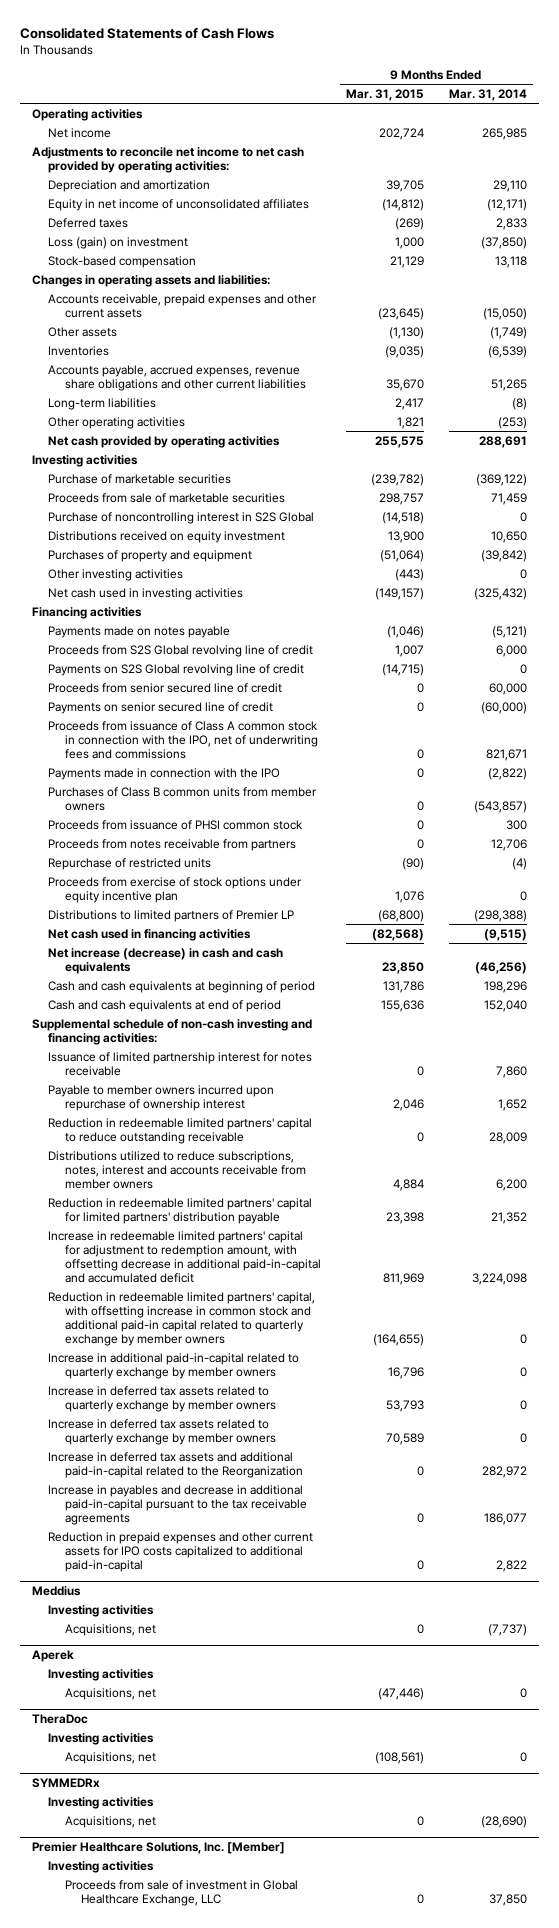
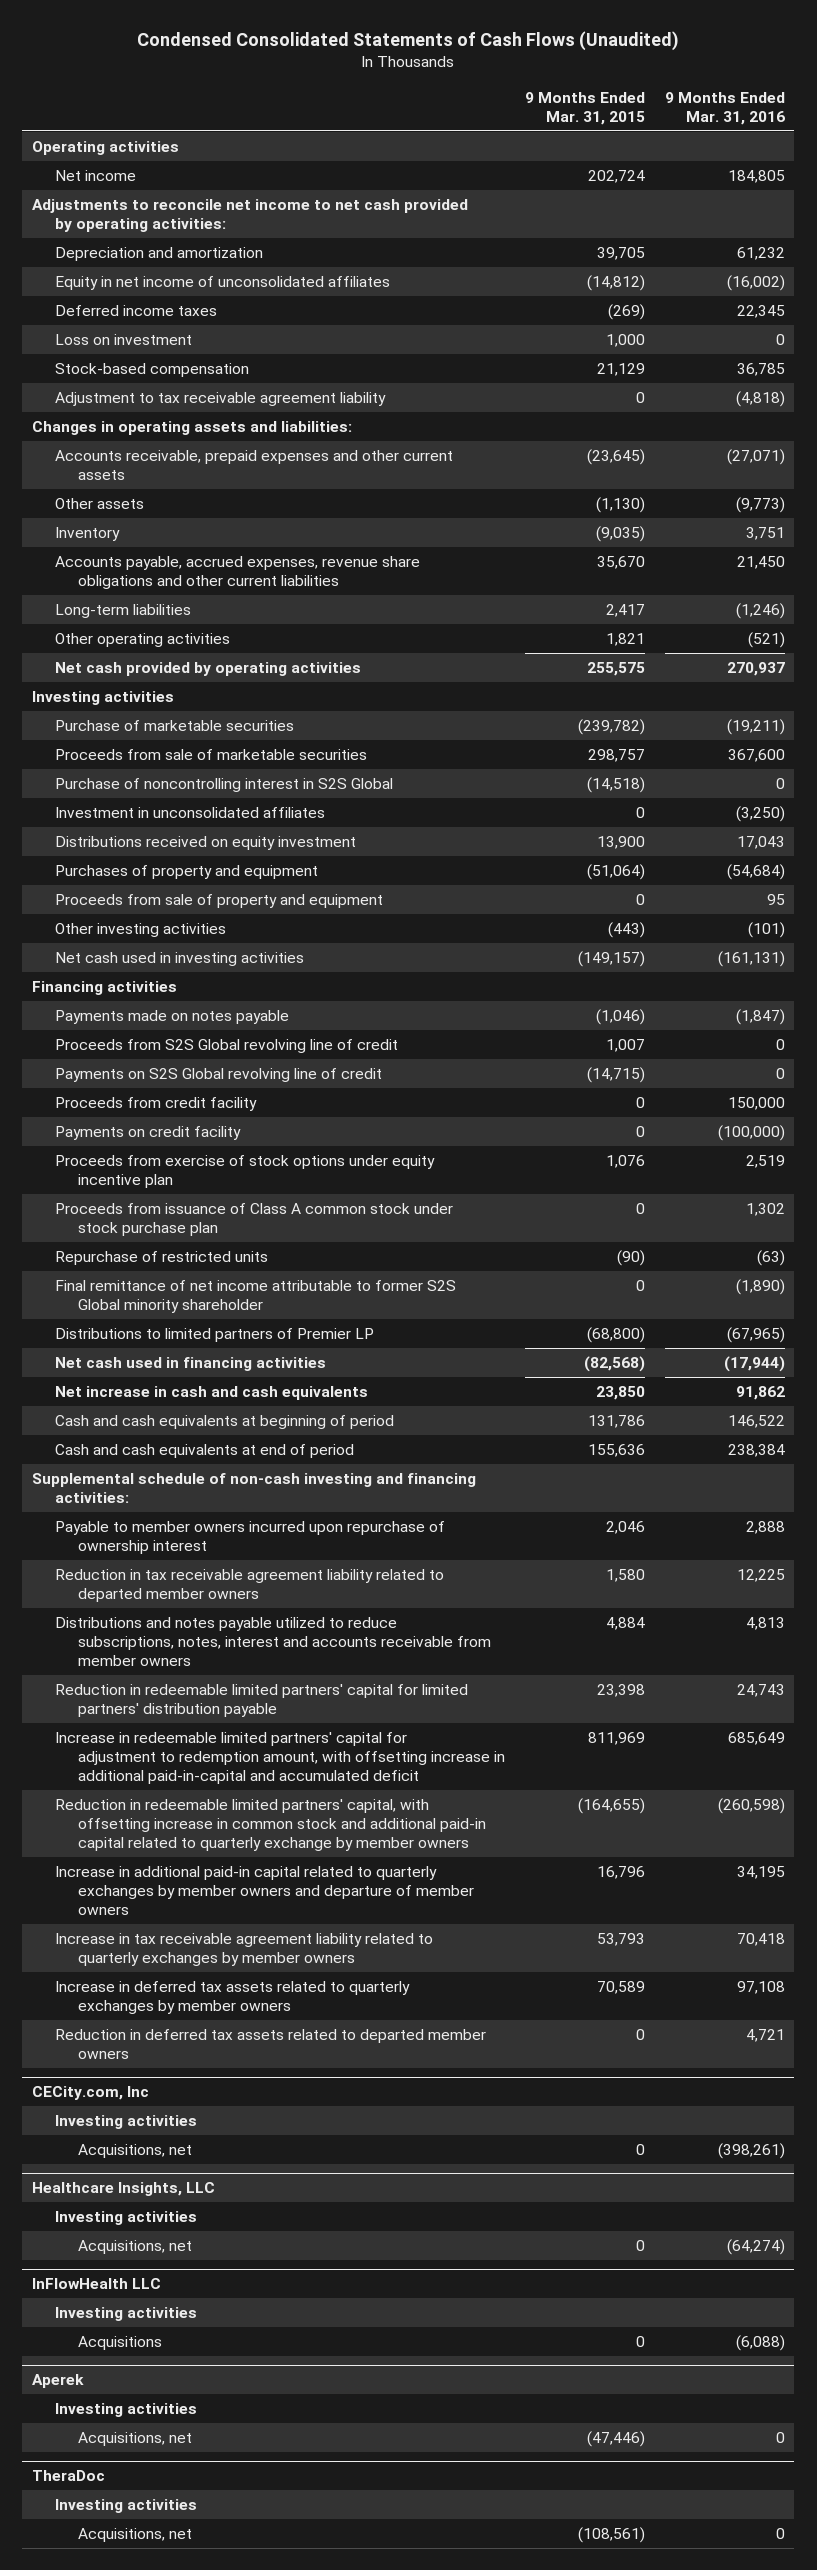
- Consolidated Statements of Cash Flows
+ Condensed Consolidated Statements of Cash Flows (Unaudited)
- | 9 Months Ended Mar. 31, 2015 | 9 Months Ended Mar. 31, 2014
+ | 9 Months Ended Mar. 31, 2015 | 9 Months Ended Mar. 31, 2016
- Deferred taxes | (269) | 2,833
- Loss (gain) on investment | 1,000 | (37,850)
+ Deferred income taxes | (269) | 22,345
+ Loss on investment | 1,000 | 0
+ Adjustment to tax receivable agreement liability | 0 | (4,818)
- Inventories | (9,035) | (6,539)
+ Inventory | (9,035) | 3,751
+ Investment in unconsolidated affiliates | 0 | (3,250)
+ Proceeds from sale of property and equipment | 0 | 95
- Proceeds from senior secured line of credit | 0 | 60,000
- Payments on senior secured line of credit | 0 | (60,000)
- Proceeds from issuance of Class A common stock in connection with the IPO, net of underwriting fees and commissions | 0 | 821,671
- Payments made in connection with the IPO | 0 | (2,822)
- Purchases of Class B common units from member owners | 0 | (543,857)
- Proceeds from issuance of PHSI common stock | 0 | 300
- Proceeds from notes receivable from partners | 0 | 12,706
+ Proceeds from credit facility | 0 | 150,000
+ Payments on credit facility | 0 | (100,000)
+ Proceeds from issuance of Class A common stock under stock purchase plan | 0 | 1,302
moved down: Repurchase of restricted units | (90) | (63)
+ Final remittance of net income attributable to former S2S Global minority shareholder | 0 | (1,890)
- Net increase (decrease) in cash and cash equivalents | 23,850 | (46,256)
+ Net increase in cash and cash equivalents | 23,850 | 91,862
- Issuance of limited partnership interest for notes receivable | 0 | 7,860
- Reduction in redeemable limited partners' capital to reduce outstanding receivable | 0 | 28,009
- Distributions utilized to reduce subscriptions, notes, interest and accounts receivable from member owners | 4,884 | 6,200
+ Reduction in tax receivable agreement liability related to departed member owners | 1,580 | 12,225
+ Distributions and notes payable utilized to reduce subscriptions, notes, interest and accounts receivable from member owners | 4,884 | 4,813
- Increase in redeemable limited partners' capital for adjustment to redemption amount, with offsetting decrease in additional paid-in-capital and accumulated deficit | 811,969 | 3,224,098
+ Increase in redeemable limited partners' capital for adjustment to redemption amount, with offsetting increase in additional paid-in-capital and accumulated deficit | 811,969 | 685,649
- Increase in additional paid-in-capital related to quarterly exchange by member owners | 16,796 | 0
- Increase in deferred tax assets related to quarterly exchange by member owners | 53,793 | 0
- Increase in deferred tax assets related to quarterly exchange by member owners | 70,589 | 0
- Increase in deferred tax assets and additional paid-in-capital related to the Reorganization | 0 | 282,972
- Increase in payables and decrease in additional paid-in-capital pursuant to the tax receivable agreements | 0 | 186,077
- Reduction in prepaid expenses and other current assets for IPO costs capitalized to additional paid-in-capital | 0 | 2,822
- Meddius
+ Increase in additional paid-in capital related to quarterly exchanges by member owners and departure of member owners | 16,796 | 34,195
+ Increase in tax receivable agreement liability related to quarterly exchanges by member owners | 53,793 | 70,418
+ Increase in deferred tax assets related to quarterly exchanges by member owners | 70,589 | 97,108
+ Reduction in deferred tax assets related to departed member owners | 0 | 4,721
+ CECity.com, Inc
+ Healthcare Insights, LLC
+ Investing activities
+ Acquisitions, net | 0 | (64,274)
+ InFlowHealth LLC
+ Investing activities
+ Acquisitions | 0 | (6,088)
- SYMMEDRx
- Investing activities
- Acquisitions, net | 0 | (28,690)
- Premier Healthcare Solutions, Inc. [Member]
- Investing activities
- Proceeds from sale of investment in Global Healthcare Exchange, LLC | 0 | 37,850

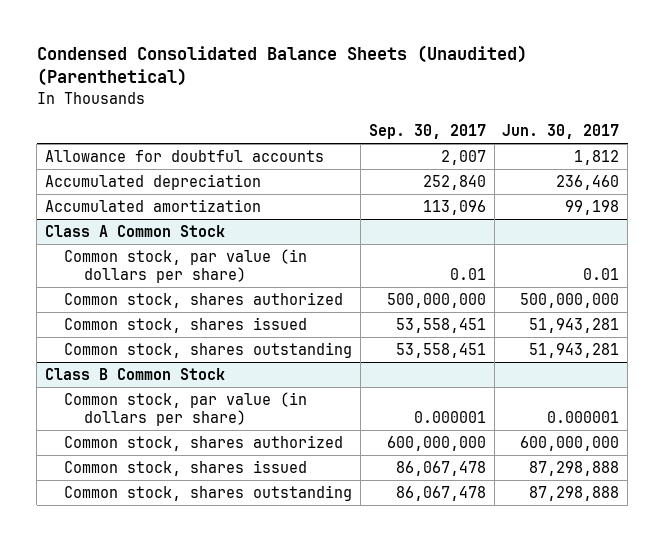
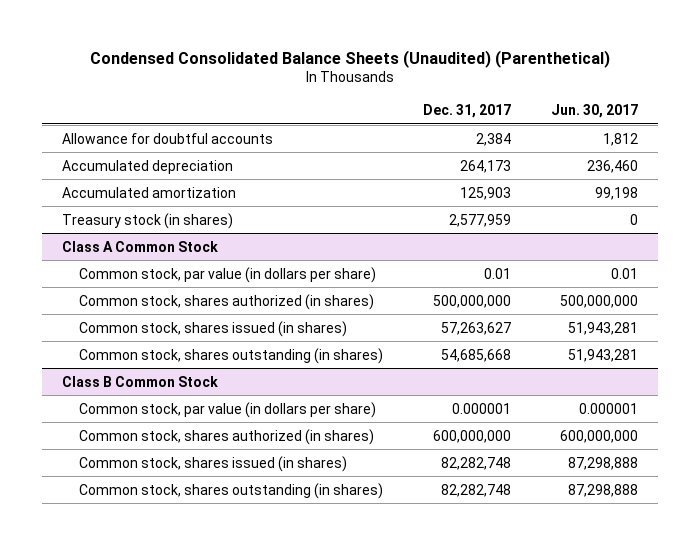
- | Sep. 30, 2017 | Jun. 30, 2017
+ | Dec. 31, 2017 | Jun. 30, 2017
+ Treasury stock (in shares) | 2,577,959 | 0
@ Class A Common Stock
- Common stock, shares authorized | 500,000,000 | 500,000,000
- Common stock, shares issued | 53,558,451 | 51,943,281
- Common stock, shares outstanding | 53,558,451 | 51,943,281
+ Common stock, shares authorized (in shares) | 500,000,000 | 500,000,000
+ Common stock, shares issued (in shares) | 57,263,627 | 51,943,281
+ Common stock, shares outstanding (in shares) | 54,685,668 | 51,943,281
@ Class B Common Stock
- Common stock, shares authorized | 600,000,000 | 600,000,000
- Common stock, shares issued | 86,067,478 | 87,298,888
- Common stock, shares outstanding | 86,067,478 | 87,298,888
+ Common stock, shares authorized (in shares) | 600,000,000 | 600,000,000
+ Common stock, shares issued (in shares) | 82,282,748 | 87,298,888
+ Common stock, shares outstanding (in shares) | 82,282,748 | 87,298,888

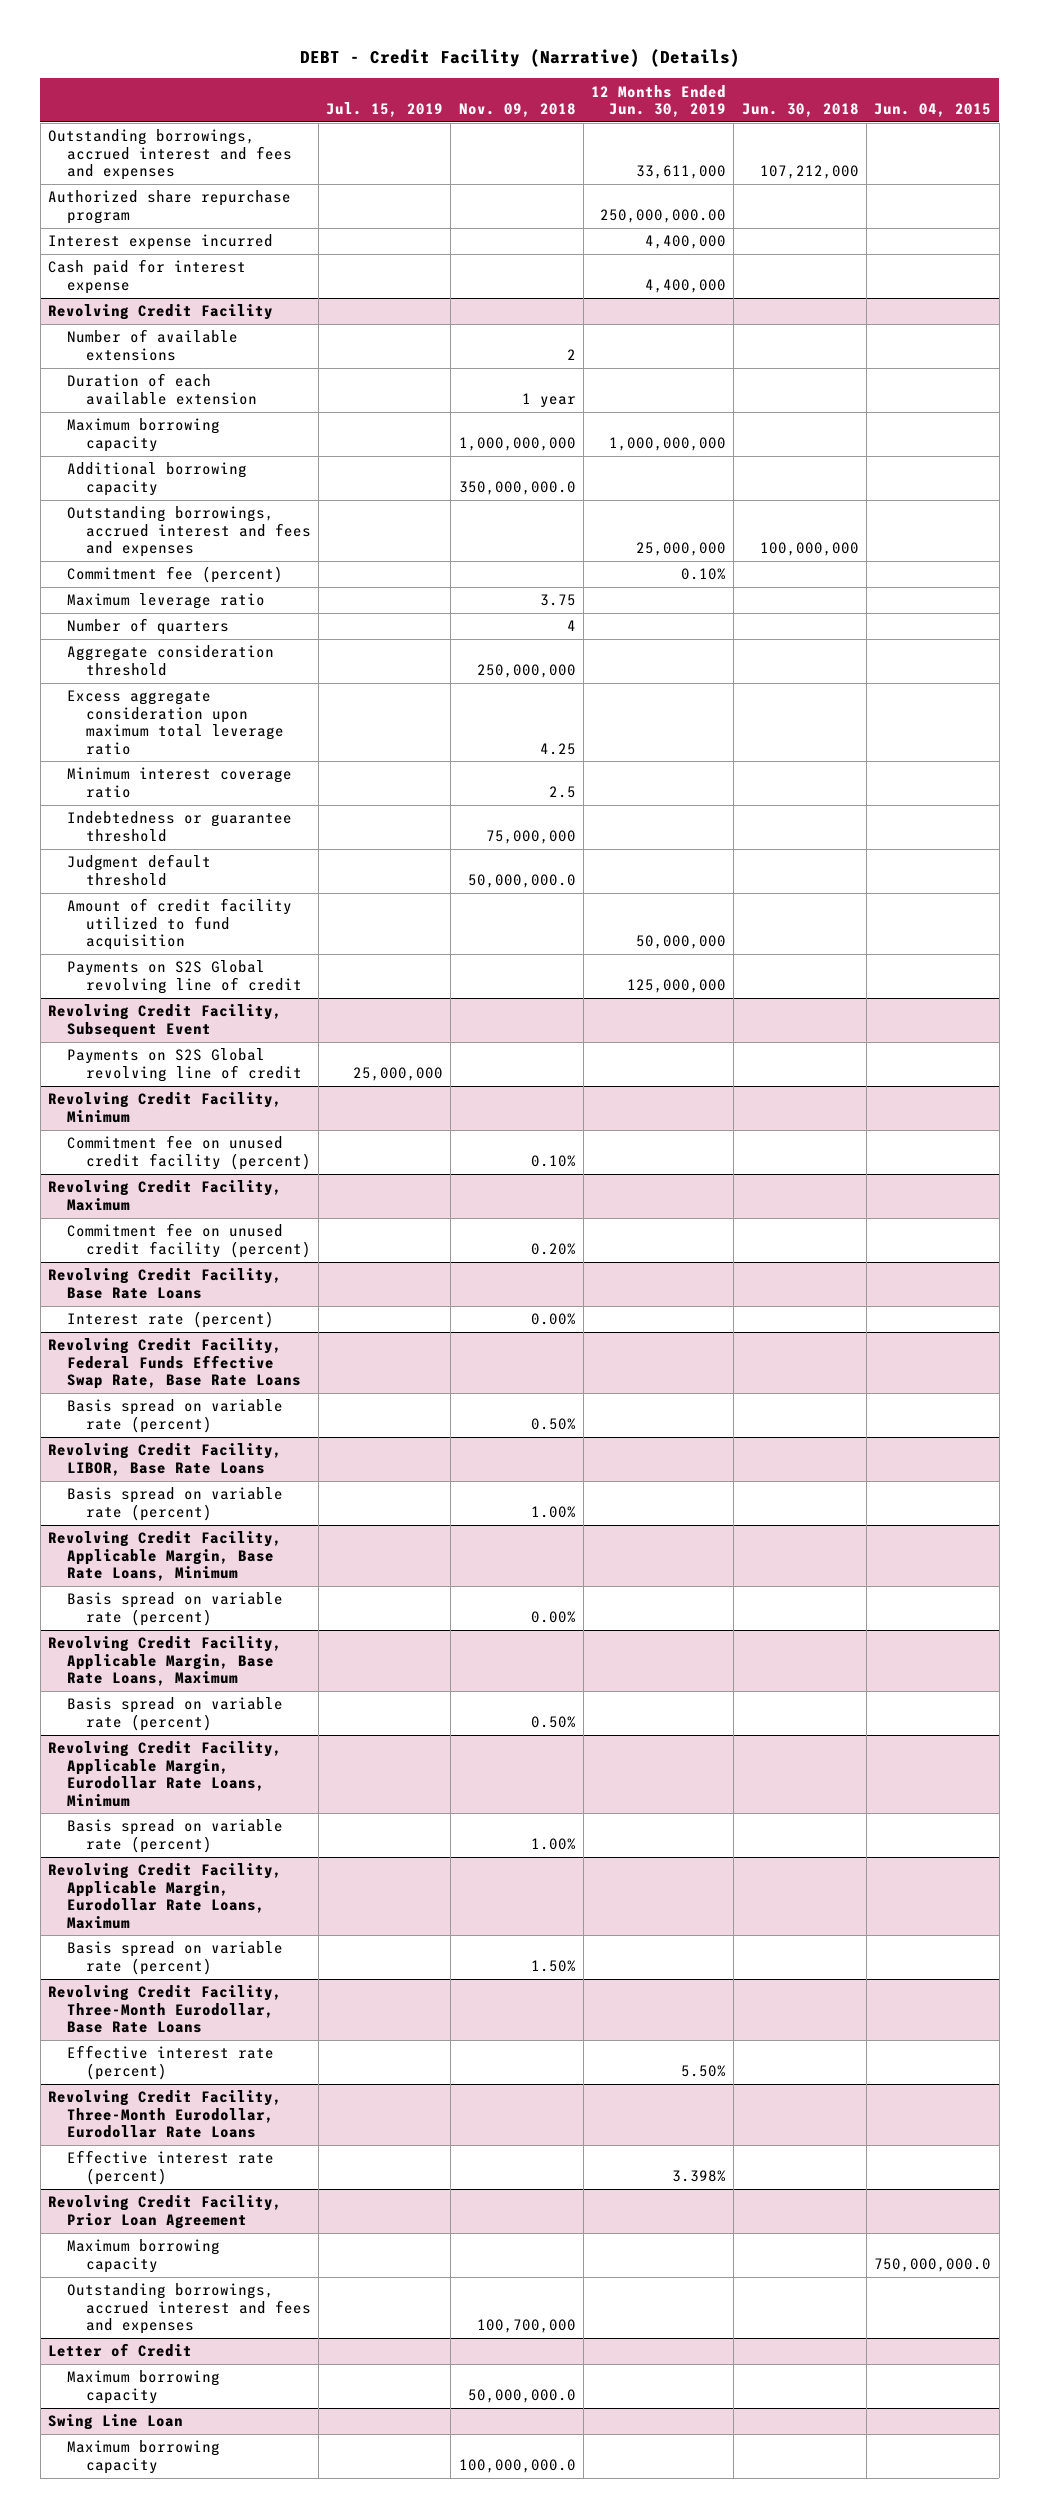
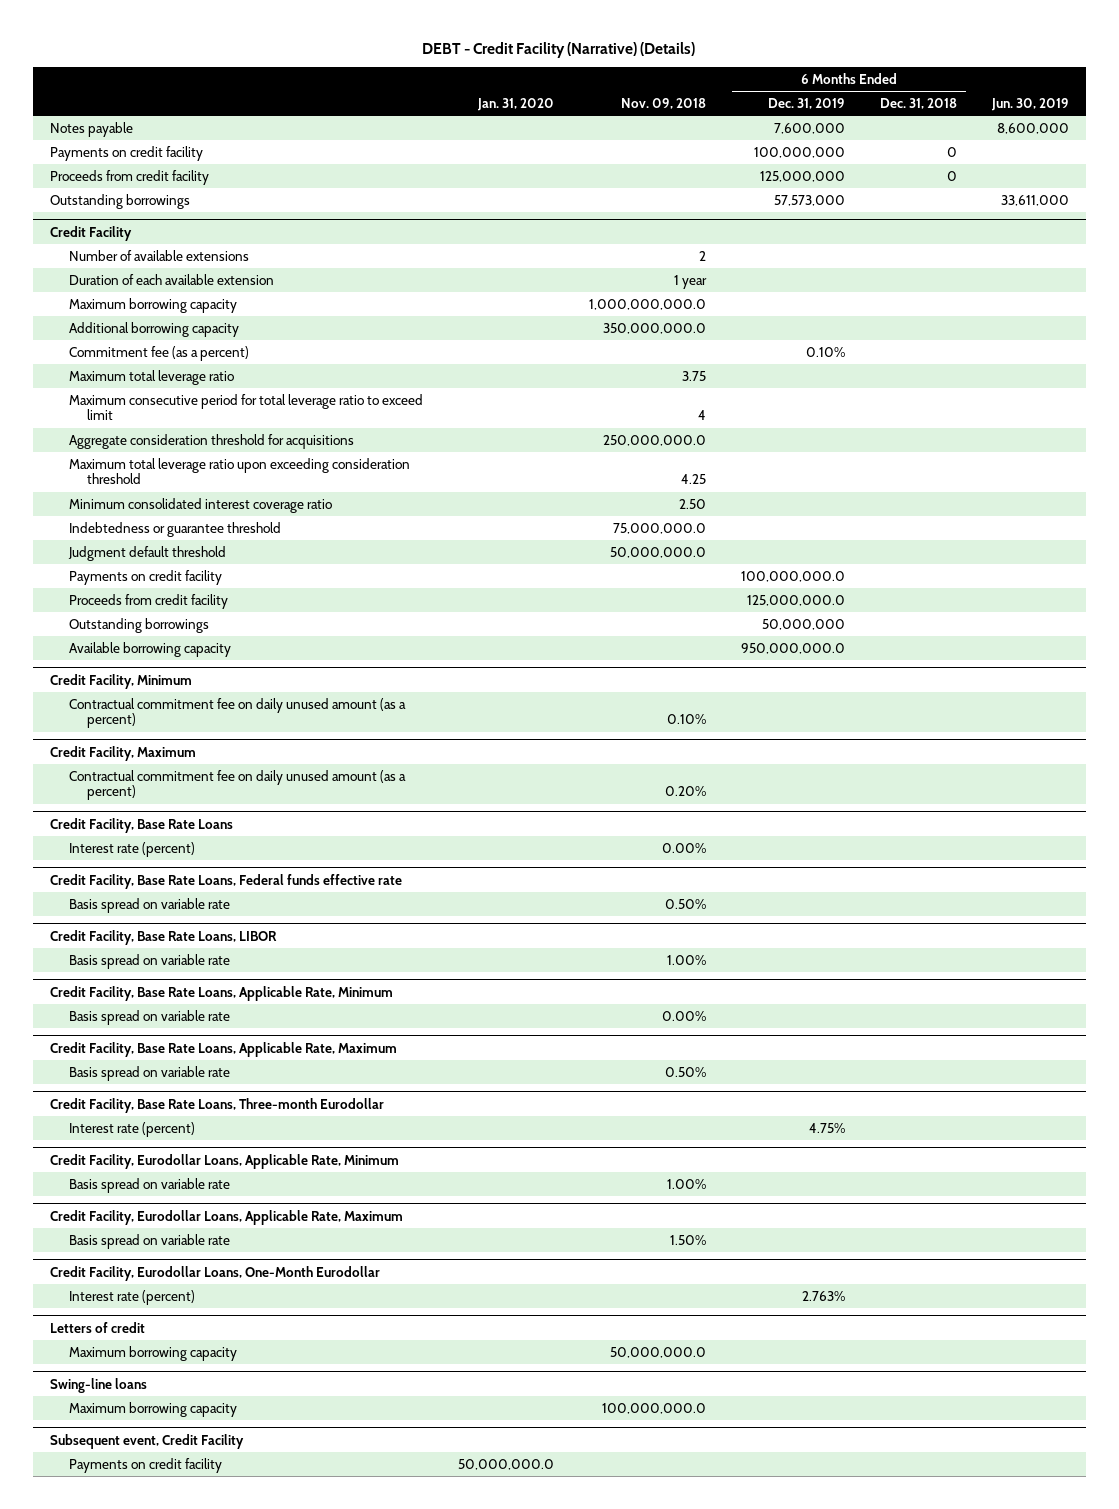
- | Jul. 15, 2019 | Nov. 09, 2018 | 12 Months Ended Jun. 30, 2019 | Jun. 30, 2018 | Jun. 04, 2015
+ | Jan. 31, 2020 | Nov. 09, 2018 | 6 Months Ended Dec. 31, 2019 | 6 Months Ended Dec. 31, 2018 | Jun. 30, 2019
- Outstanding borrowings, accrued interest and fees and expenses | | | 33,611,000 | 107,212,000 |
- Authorized share repurchase program | | | 250,000,000.00 | |
- Interest expense incurred | | | 4,400,000 | |
- Cash paid for interest expense | | | 4,400,000 | |
- Revolving Credit Facility
+ Notes payable | | | 7,600,000 | | 8,600,000
+ Payments on credit facility | | | 100,000,000 | 0 |
+ Proceeds from credit facility | | | 125,000,000 | 0 |
+ Outstanding borrowings | | | 57,573,000 | | 33,611,000
+ Credit Facility
- Maximum borrowing capacity | | 1,000,000,000 | 1,000,000,000 | |
+ Maximum borrowing capacity | | 1,000,000,000.0 | | |
- Outstanding borrowings, accrued interest and fees and expenses | | | 25,000,000 | 100,000,000 |
- Commitment fee (percent) | | | 0.10% | |
- Maximum leverage ratio | | 3.75 | | |
- Number of quarters | | 4 | | |
- Aggregate consideration threshold | | 250,000,000 | | |
- Excess aggregate consideration upon maximum total leverage ratio | | 4.25 | | |
- Minimum interest coverage ratio | | 2.5 | | |
- Indebtedness or guarantee threshold | | 75,000,000 | | |
+ Commitment fee (as a percent) | | | 0.10% | |
+ Maximum total leverage ratio | | 3.75 | | |
+ Maximum consecutive period for total leverage ratio to exceed limit | | 4 | | |
+ Aggregate consideration threshold for acquisitions | | 250,000,000.0 | | |
+ Maximum total leverage ratio upon exceeding consideration threshold | | 4.25 | | |
+ Minimum consolidated interest coverage ratio | | 2.50 | | |
+ Indebtedness or guarantee threshold | | 75,000,000.0 | | |
- Amount of credit facility utilized to fund acquisition | | | 50,000,000 | |
- Payments on S2S Global revolving line of credit | | | 125,000,000 | |
- Revolving Credit Facility, Subsequent Event
- Payments on S2S Global revolving line of credit | 25,000,000 | | | |
- Revolving Credit Facility, Minimum
- Commitment fee on unused credit facility (percent) | | 0.10% | | |
- Revolving Credit Facility, Maximum
- Commitment fee on unused credit facility (percent) | | 0.20% | | |
- Revolving Credit Facility, Base Rate Loans
+ Payments on credit facility | | | 100,000,000.0 | |
+ Proceeds from credit facility | | | 125,000,000.0 | |
+ Outstanding borrowings | | | 50,000,000 | |
+ Available borrowing capacity | | | 950,000,000.0 | |
+ Credit Facility, Minimum
+ Contractual commitment fee on daily unused amount (as a percent) | | 0.10% | | |
+ Credit Facility, Maximum
+ Contractual commitment fee on daily unused amount (as a percent) | | 0.20% | | |
+ Credit Facility, Base Rate Loans
- Revolving Credit Facility, Federal Funds Effective Swap Rate, Base Rate Loans
- Basis spread on variable rate (percent) | | 0.50% | | |
- Revolving Credit Facility, LIBOR, Base Rate Loans
- Basis spread on variable rate (percent) | | 1.00% | | |
- Revolving Credit Facility, Applicable Margin, Base Rate Loans, Minimum
- Basis spread on variable rate (percent) | | 0.00% | | |
- Revolving Credit Facility, Applicable Margin, Base Rate Loans, Maximum
- Basis spread on variable rate (percent) | | 0.50% | | |
- Revolving Credit Facility, Applicable Margin, Eurodollar Rate Loans, Minimum
- Basis spread on variable rate (percent) | | 1.00% | | |
- Revolving Credit Facility, Applicable Margin, Eurodollar Rate Loans, Maximum
- Basis spread on variable rate (percent) | | 1.50% | | |
- Revolving Credit Facility, Three-Month Eurodollar, Base Rate Loans
- Effective interest rate (percent) | | | 5.50% | |
- Revolving Credit Facility, Three-Month Eurodollar, Eurodollar Rate Loans
- Effective interest rate (percent) | | | 3.398% | |
- Revolving Credit Facility, Prior Loan Agreement
- Maximum borrowing capacity | | | | | 750,000,000.0
- Outstanding borrowings, accrued interest and fees and expenses | | 100,700,000 | | |
- Letter of Credit
+ Credit Facility, Base Rate Loans, Federal funds effective rate
+ Basis spread on variable rate | | 0.50% | | |
+ Credit Facility, Base Rate Loans, LIBOR
+ Basis spread on variable rate | | 1.00% | | |
+ Credit Facility, Base Rate Loans, Applicable Rate, Minimum
+ Basis spread on variable rate | | 0.00% | | |
+ Credit Facility, Base Rate Loans, Applicable Rate, Maximum
+ Basis spread on variable rate | | 0.50% | | |
+ Credit Facility, Base Rate Loans, Three-month Eurodollar
+ Interest rate (percent) | | | 4.75% | |
+ Credit Facility, Eurodollar Loans, Applicable Rate, Minimum
+ Basis spread on variable rate | | 1.00% | | |
+ Credit Facility, Eurodollar Loans, Applicable Rate, Maximum
+ Basis spread on variable rate | | 1.50% | | |
+ Credit Facility, Eurodollar Loans, One-Month Eurodollar
+ Interest rate (percent) | | | 2.763% | |
+ Letters of credit
- Swing Line Loan
+ Swing-line loans
+ Subsequent event, Credit Facility
+ Payments on credit facility | 50,000,000.0 | | | |

